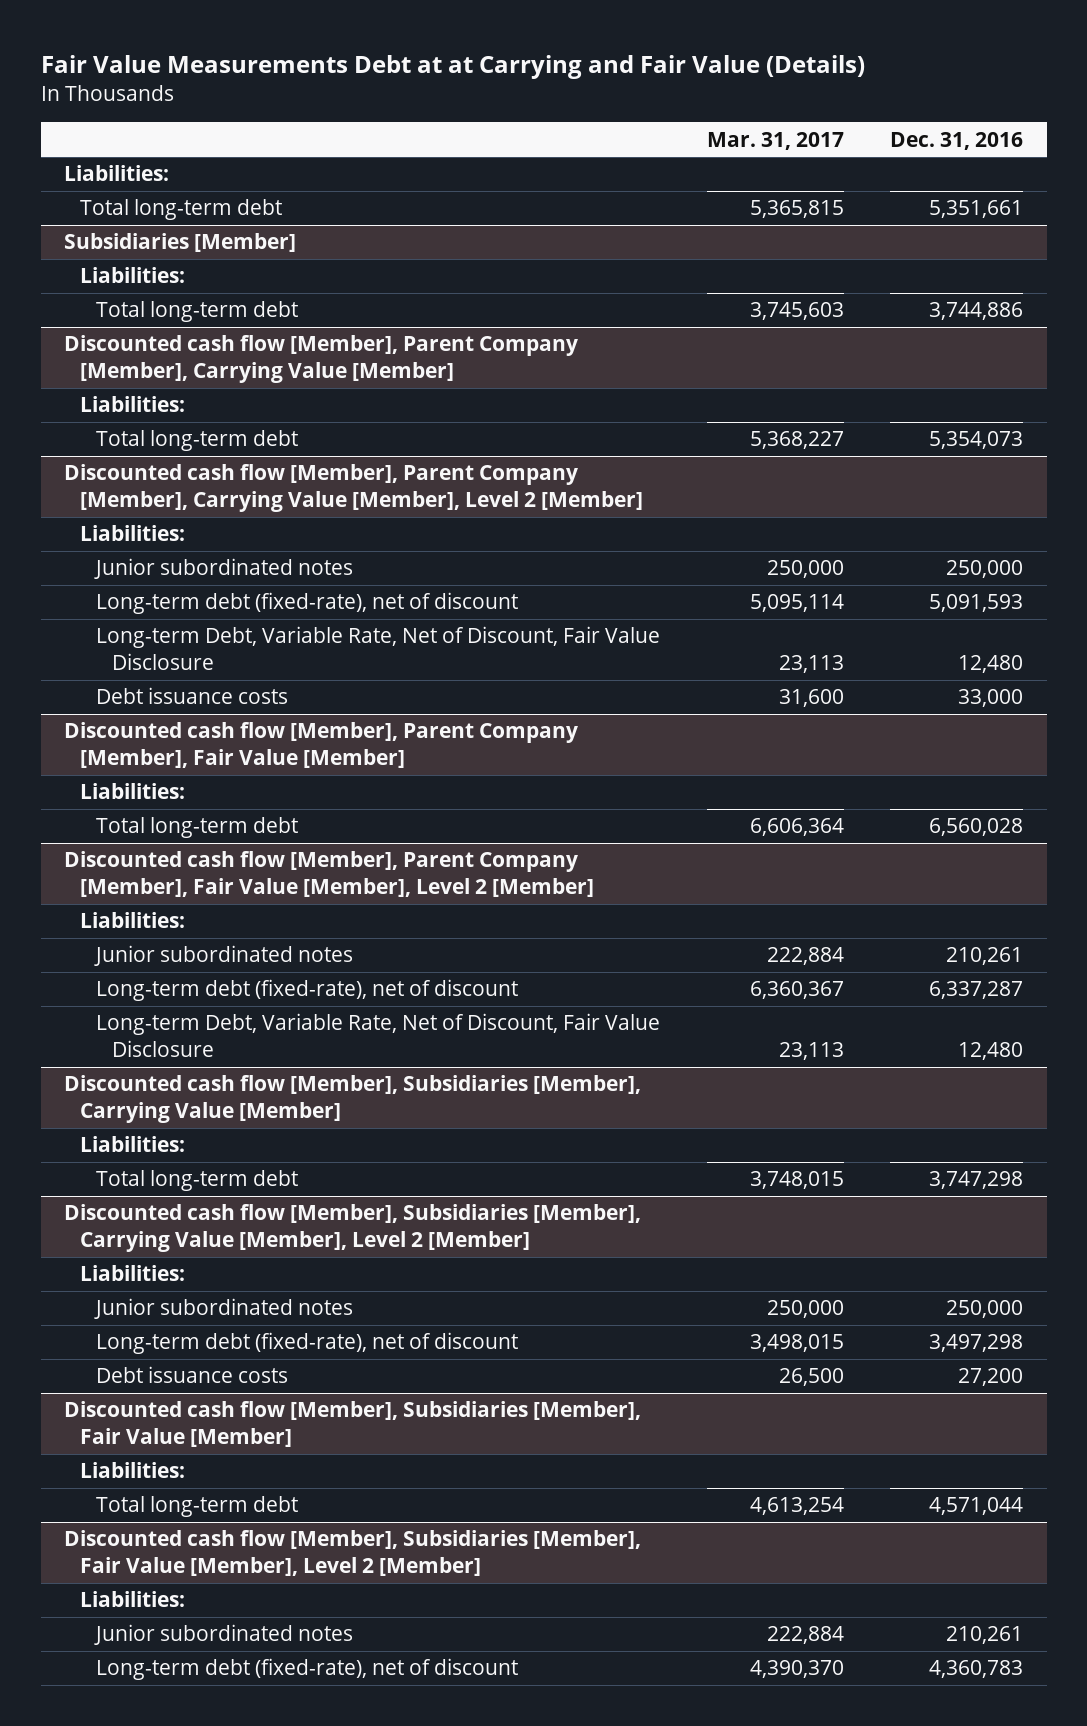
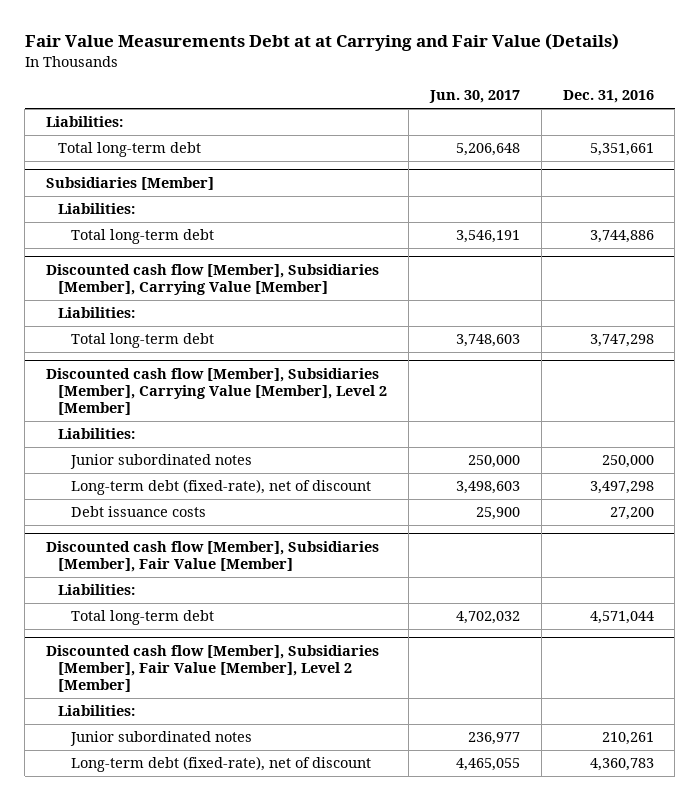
- | Mar. 31, 2017 | Dec. 31, 2016
+ | Jun. 30, 2017 | Dec. 31, 2016
- Discounted cash flow [Member], Parent Company [Member], Carrying Value [Member]
- Liabilities:
- Total long-term debt | 5,368,227 | 5,354,073
- Discounted cash flow [Member], Parent Company [Member], Carrying Value [Member], Level 2 [Member]
- Liabilities:
- Junior subordinated notes | 250,000 | 250,000
- Long-term debt (fixed-rate), net of discount | 5,095,114 | 5,091,593
- Long-term Debt, Variable Rate, Net of Discount, Fair Value Disclosure | 23,113 | 12,480
- Debt issuance costs | 31,600 | 33,000
- Discounted cash flow [Member], Parent Company [Member], Fair Value [Member]
- Liabilities:
- Total long-term debt | 6,606,364 | 6,560,028
- Discounted cash flow [Member], Parent Company [Member], Fair Value [Member], Level 2 [Member]
- Liabilities:
- Junior subordinated notes | 222,884 | 210,261
- Long-term debt (fixed-rate), net of discount | 6,360,367 | 6,337,287
- Long-term Debt, Variable Rate, Net of Discount, Fair Value Disclosure | 23,113 | 12,480

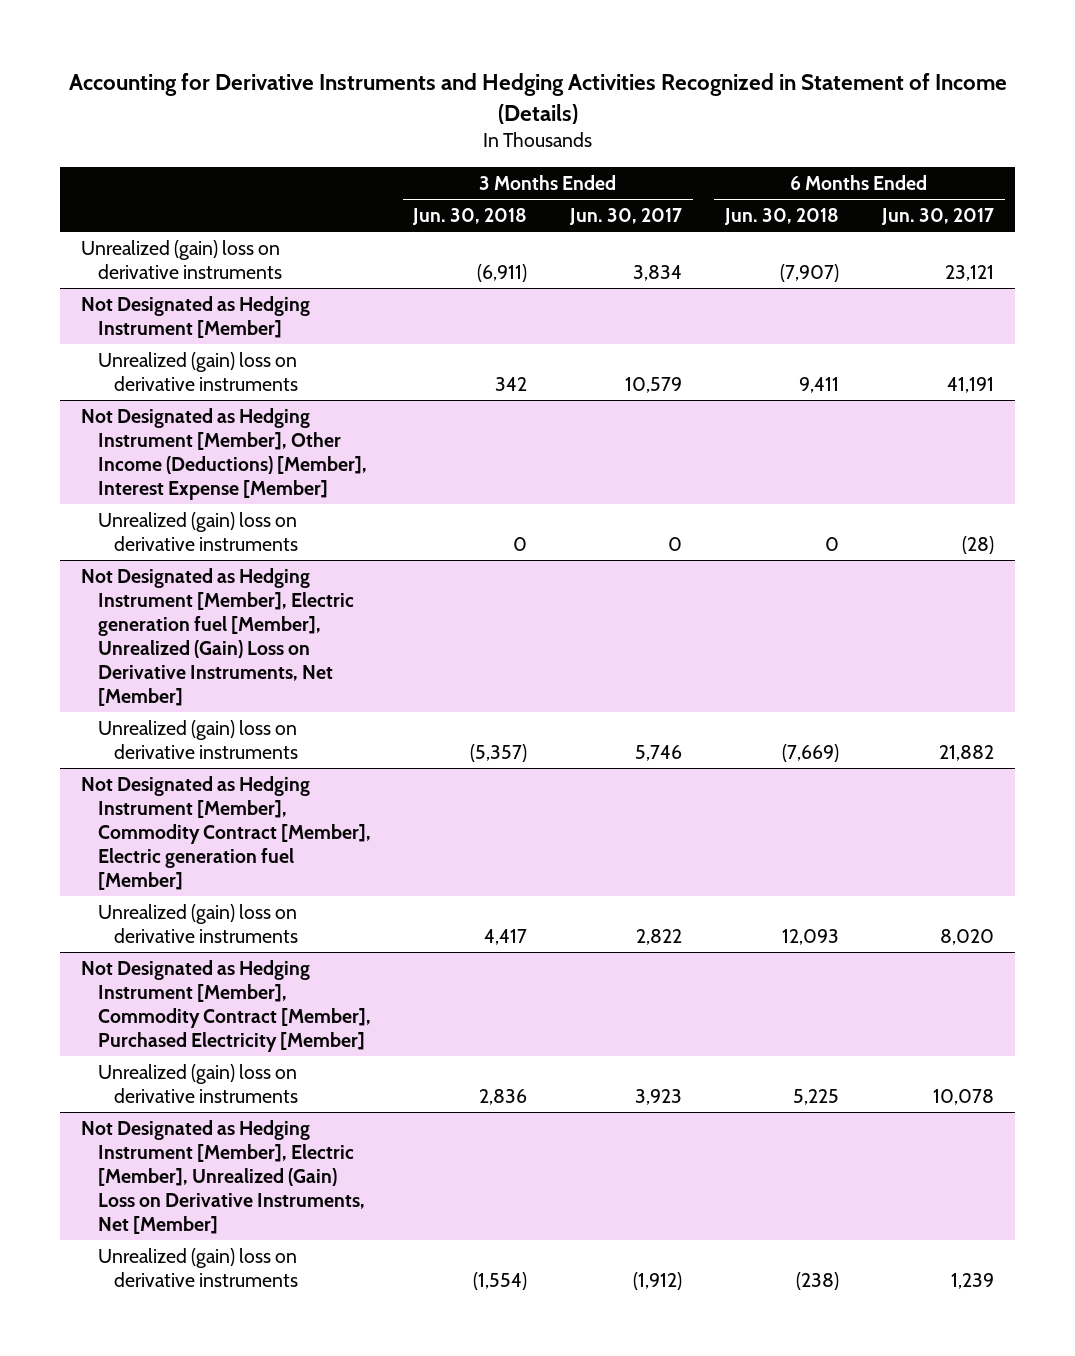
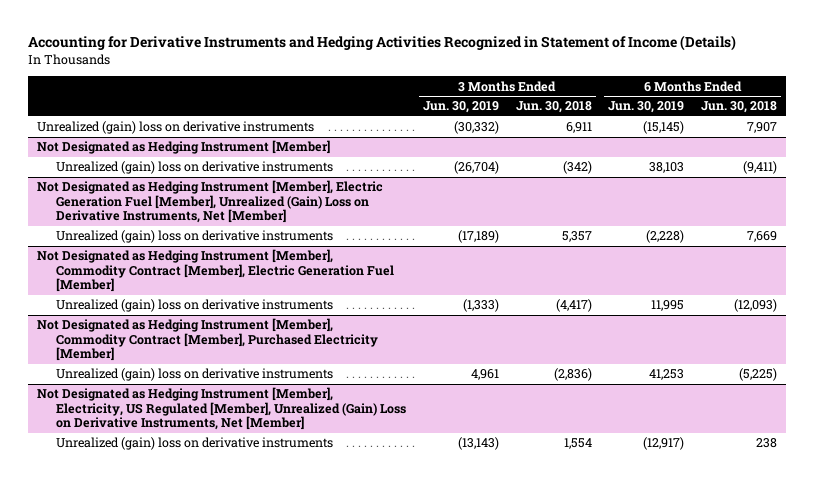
- | 3 Months Ended Jun. 30, 2018 | 3 Months Ended Jun. 30, 2017 | 6 Months Ended Jun. 30, 2018 | 6 Months Ended Jun. 30, 2017
+ | 3 Months Ended Jun. 30, 2019 | 3 Months Ended Jun. 30, 2018 | 6 Months Ended Jun. 30, 2019 | 6 Months Ended Jun. 30, 2018
- Unrealized (gain) loss on derivative instruments | (6,911) | 3,834 | (7,907) | 23,121
+ Unrealized (gain) loss on derivative instruments | (30,332) | 6,911 | (15,145) | 7,907
@ Not Designated as Hedging Instrument [Member]
- Unrealized (gain) loss on derivative instruments | 342 | 10,579 | 9,411 | 41,191
- Not Designated as Hedging Instrument [Member], Other Income (Deductions) [Member], Interest Expense [Member]
- Unrealized (gain) loss on derivative instruments | 0 | 0 | 0 | (28)
- Not Designated as Hedging Instrument [Member], Electric generation fuel [Member], Unrealized (Gain) Loss on Derivative Instruments, Net [Member]
- Unrealized (gain) loss on derivative instruments | (5,357) | 5,746 | (7,669) | 21,882
- Not Designated as Hedging Instrument [Member], Commodity Contract [Member], Electric generation fuel [Member]
- Unrealized (gain) loss on derivative instruments | 4,417 | 2,822 | 12,093 | 8,020
@ Not Designated as Hedging Instrument [Member]
+ Unrealized (gain) loss on derivative instruments | (26,704) | (342) | 38,103 | (9,411)
+ Not Designated as Hedging Instrument [Member], Electric Generation Fuel [Member], Unrealized (Gain) Loss on Derivative Instruments, Net [Member]
+ Unrealized (gain) loss on derivative instruments | (17,189) | 5,357 | (2,228) | 7,669
+ Not Designated as Hedging Instrument [Member], Commodity Contract [Member], Electric Generation Fuel [Member]
+ Unrealized (gain) loss on derivative instruments | (1,333) | (4,417) | 11,995 | (12,093)
@ Not Designated as Hedging Instrument [Member], Commodity Contract [Member], Purchased Electricity [Member]
- Unrealized (gain) loss on derivative instruments | 2,836 | 3,923 | 5,225 | 10,078
- Not Designated as Hedging Instrument [Member], Electric [Member], Unrealized (Gain) Loss on Derivative Instruments, Net [Member]
- Unrealized (gain) loss on derivative instruments | (1,554) | (1,912) | (238) | 1,239
@ Not Designated as Hedging Instrument [Member], Commodity Contract [Member], Purchased Electricity [Member]
+ Unrealized (gain) loss on derivative instruments | 4,961 | (2,836) | 41,253 | (5,225)
+ Not Designated as Hedging Instrument [Member], Electricity, US Regulated [Member], Unrealized (Gain) Loss on Derivative Instruments, Net [Member]
+ Unrealized (gain) loss on derivative instruments | (13,143) | 1,554 | (12,917) | 238

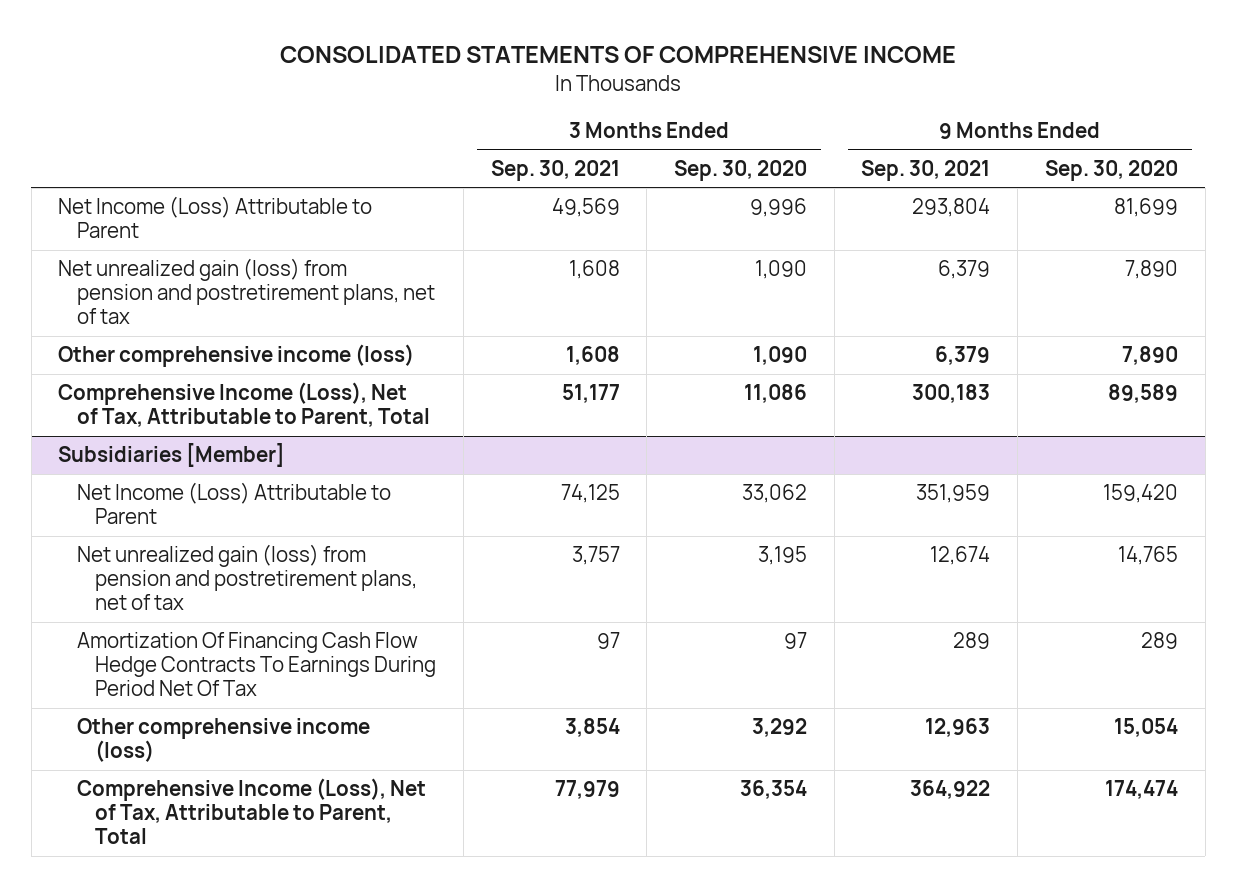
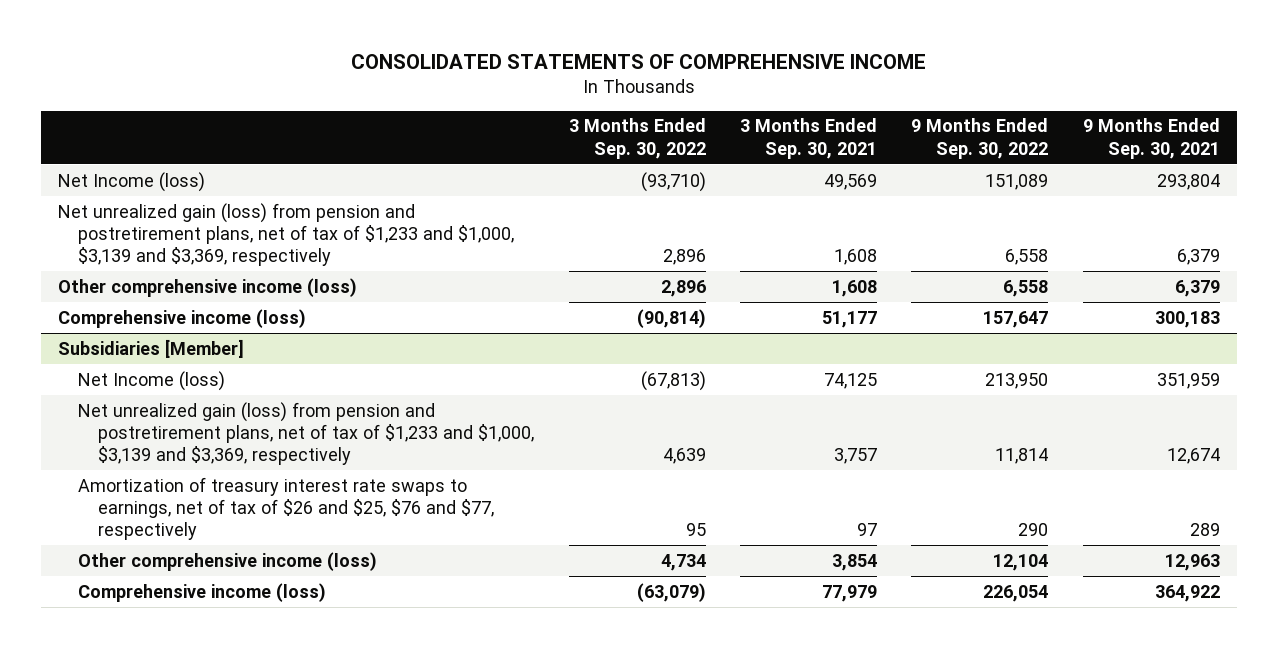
- | 3 Months Ended Sep. 30, 2021 | 3 Months Ended Sep. 30, 2020 | 9 Months Ended Sep. 30, 2021 | 9 Months Ended Sep. 30, 2020
+ | 3 Months Ended Sep. 30, 2022 | 3 Months Ended Sep. 30, 2021 | 9 Months Ended Sep. 30, 2022 | 9 Months Ended Sep. 30, 2021
- Net Income (Loss) Attributable to Parent | 49,569 | 9,996 | 293,804 | 81,699
- Net unrealized gain (loss) from pension and postretirement plans, net of tax | 1,608 | 1,090 | 6,379 | 7,890
+ Net Income (loss) | (93,710) | 49,569 | 151,089 | 293,804
+ Net unrealized gain (loss) from pension and postretirement plans, net of tax of $1,233 and $1,000, $3,139 and $3,369, respectively | 2,896 | 1,608 | 6,558 | 6,379
- Comprehensive Income (Loss), Net of Tax, Attributable to Parent, Total | 51,177 | 11,086 | 300,183 | 89,589
+ Comprehensive income (loss) | (90,814) | 51,177 | 157,647 | 300,183
@ Subsidiaries [Member]
- Net Income (Loss) Attributable to Parent | 74,125 | 33,062 | 351,959 | 159,420
- Net unrealized gain (loss) from pension and postretirement plans, net of tax | 3,757 | 3,195 | 12,674 | 14,765
- Amortization Of Financing Cash Flow Hedge Contracts To Earnings During Period Net Of Tax | 97 | 97 | 289 | 289
+ Net Income (loss) | (67,813) | 74,125 | 213,950 | 351,959
+ Net unrealized gain (loss) from pension and postretirement plans, net of tax of $1,233 and $1,000, $3,139 and $3,369, respectively | 4,639 | 3,757 | 11,814 | 12,674
+ Amortization of treasury interest rate swaps to earnings, net of tax of $26 and $25, $76 and $77, respectively | 95 | 97 | 290 | 289
- Comprehensive Income (Loss), Net of Tax, Attributable to Parent, Total | 77,979 | 36,354 | 364,922 | 174,474
+ Comprehensive income (loss) | (63,079) | 77,979 | 226,054 | 364,922

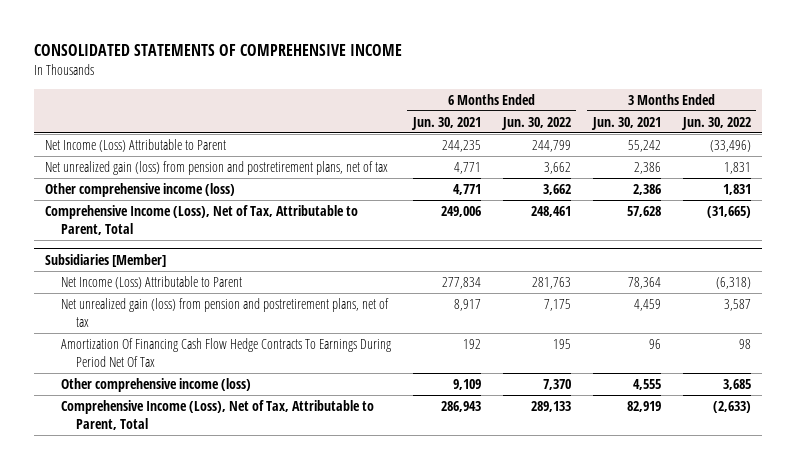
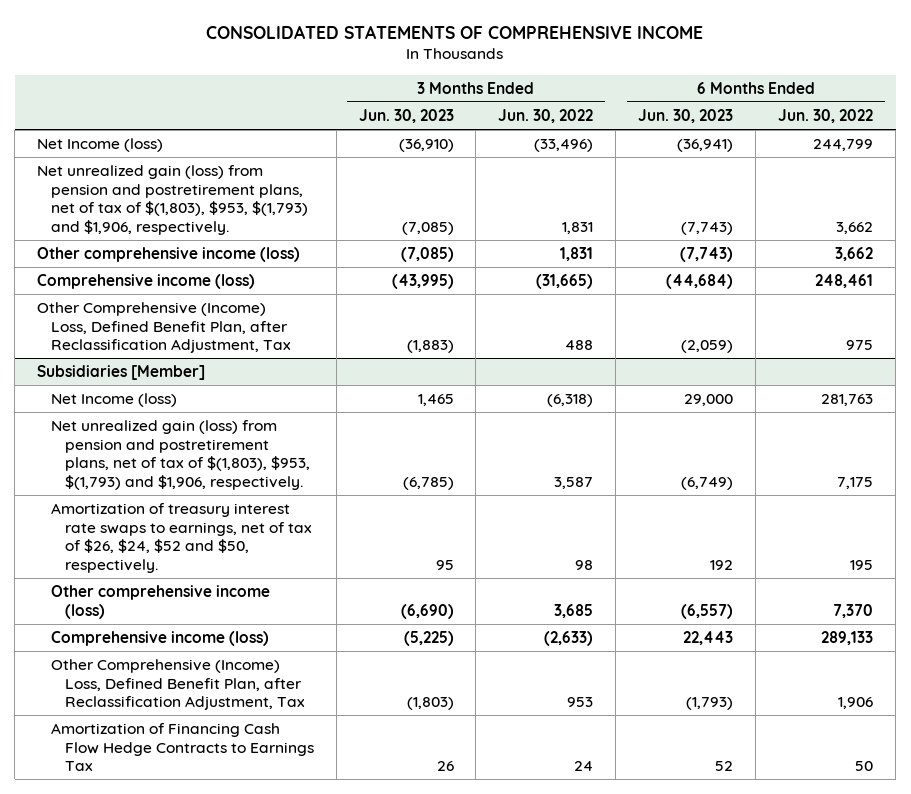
- | 6 Months Ended Jun. 30, 2021 | 6 Months Ended Jun. 30, 2022 | 3 Months Ended Jun. 30, 2021 | 3 Months Ended Jun. 30, 2022
+ | 3 Months Ended Jun. 30, 2023 | 3 Months Ended Jun. 30, 2022 | 6 Months Ended Jun. 30, 2023 | 6 Months Ended Jun. 30, 2022
- Net Income (Loss) Attributable to Parent | 244,235 | 244,799 | 55,242 | (33,496)
- Net unrealized gain (loss) from pension and postretirement plans, net of tax | 4,771 | 3,662 | 2,386 | 1,831
+ Net Income (loss) | (36,910) | (33,496) | (36,941) | 244,799
+ Net unrealized gain (loss) from pension and postretirement plans, net of tax of $(1,803), $953, $(1,793) and $1,906, respectively. | (7,085) | 1,831 | (7,743) | 3,662
- Comprehensive Income (Loss), Net of Tax, Attributable to Parent, Total | 249,006 | 248,461 | 57,628 | (31,665)
+ Comprehensive income (loss) | (43,995) | (31,665) | (44,684) | 248,461
+ Other Comprehensive (Income) Loss, Defined Benefit Plan, after Reclassification Adjustment, Tax | (1,883) | 488 | (2,059) | 975
@ Subsidiaries [Member]
- Net Income (Loss) Attributable to Parent | 277,834 | 281,763 | 78,364 | (6,318)
- Net unrealized gain (loss) from pension and postretirement plans, net of tax | 8,917 | 7,175 | 4,459 | 3,587
- Amortization Of Financing Cash Flow Hedge Contracts To Earnings During Period Net Of Tax | 192 | 195 | 96 | 98
+ Net Income (loss) | 1,465 | (6,318) | 29,000 | 281,763
+ Net unrealized gain (loss) from pension and postretirement plans, net of tax of $(1,803), $953, $(1,793) and $1,906, respectively. | (6,785) | 3,587 | (6,749) | 7,175
+ Amortization of treasury interest rate swaps to earnings, net of tax of $26, $24, $52 and $50, respectively. | 95 | 98 | 192 | 195
- Comprehensive Income (Loss), Net of Tax, Attributable to Parent, Total | 286,943 | 289,133 | 82,919 | (2,633)
+ Comprehensive income (loss) | (5,225) | (2,633) | 22,443 | 289,133
+ Other Comprehensive (Income) Loss, Defined Benefit Plan, after Reclassification Adjustment, Tax | (1,803) | 953 | (1,793) | 1,906
+ Amortization of Financing Cash Flow Hedge Contracts to Earnings Tax | 26 | 24 | 52 | 50

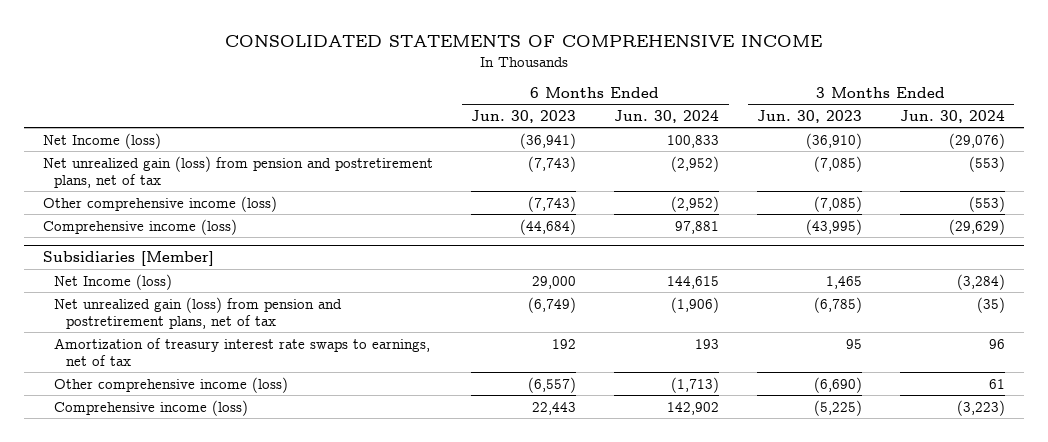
- | 3 Months Ended Jun. 30, 2023 | 3 Months Ended Jun. 30, 2022 | 6 Months Ended Jun. 30, 2023 | 6 Months Ended Jun. 30, 2022
+ | 6 Months Ended Jun. 30, 2023 | 6 Months Ended Jun. 30, 2024 | 3 Months Ended Jun. 30, 2023 | 3 Months Ended Jun. 30, 2024
- Net unrealized gain (loss) from pension and postretirement plans, net of tax of $(1,803), $953, $(1,793) and $1,906, respectively. | (7,085) | 1,831 | (7,743) | 3,662
+ Net unrealized gain (loss) from pension and postretirement plans, net of tax | (7,743) | (2,952) | (7,085) | (553)
- Other Comprehensive (Income) Loss, Defined Benefit Plan, after Reclassification Adjustment, Tax | (1,883) | 488 | (2,059) | 975
@ Subsidiaries [Member]
- Net unrealized gain (loss) from pension and postretirement plans, net of tax of $(1,803), $953, $(1,793) and $1,906, respectively. | (6,785) | 3,587 | (6,749) | 7,175
- Amortization of treasury interest rate swaps to earnings, net of tax of $26, $24, $52 and $50, respectively. | 95 | 98 | 192 | 195
+ Net unrealized gain (loss) from pension and postretirement plans, net of tax | (6,749) | (1,906) | (6,785) | (35)
+ Amortization of treasury interest rate swaps to earnings, net of tax | 192 | 193 | 95 | 96
- Other Comprehensive (Income) Loss, Defined Benefit Plan, after Reclassification Adjustment, Tax | (1,803) | 953 | (1,793) | 1,906
- Amortization of Financing Cash Flow Hedge Contracts to Earnings Tax | 26 | 24 | 52 | 50

